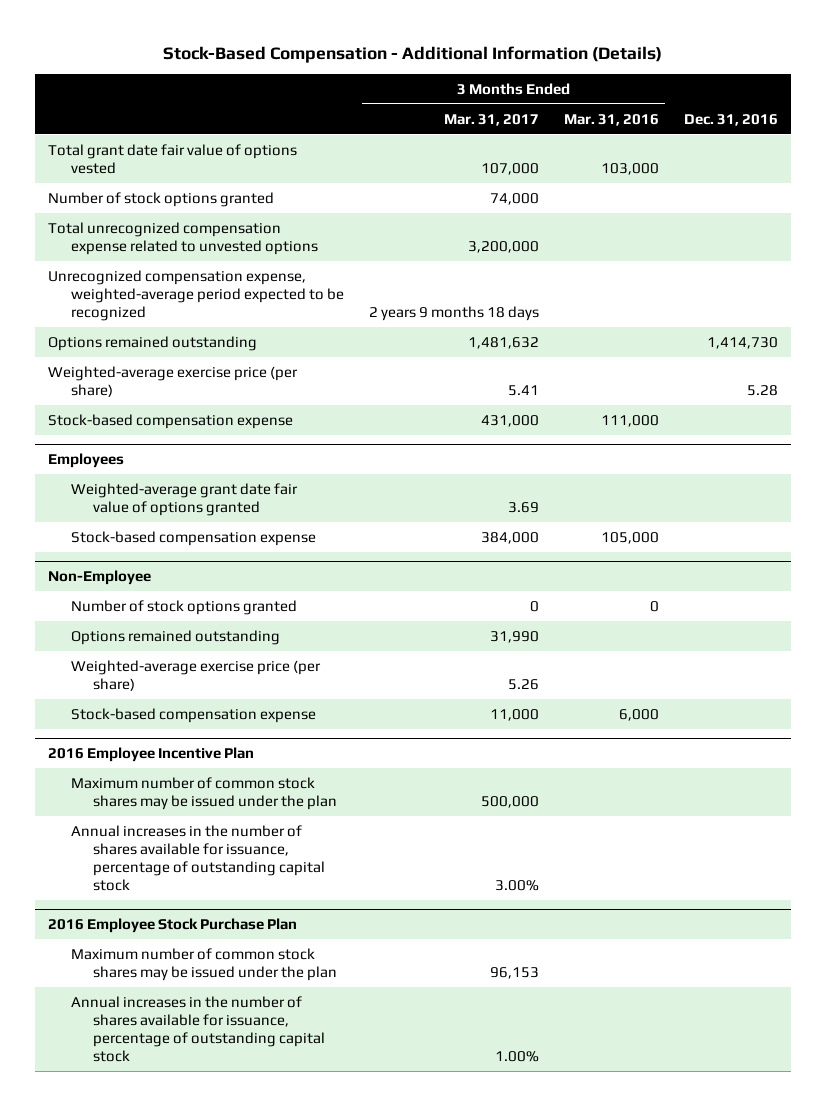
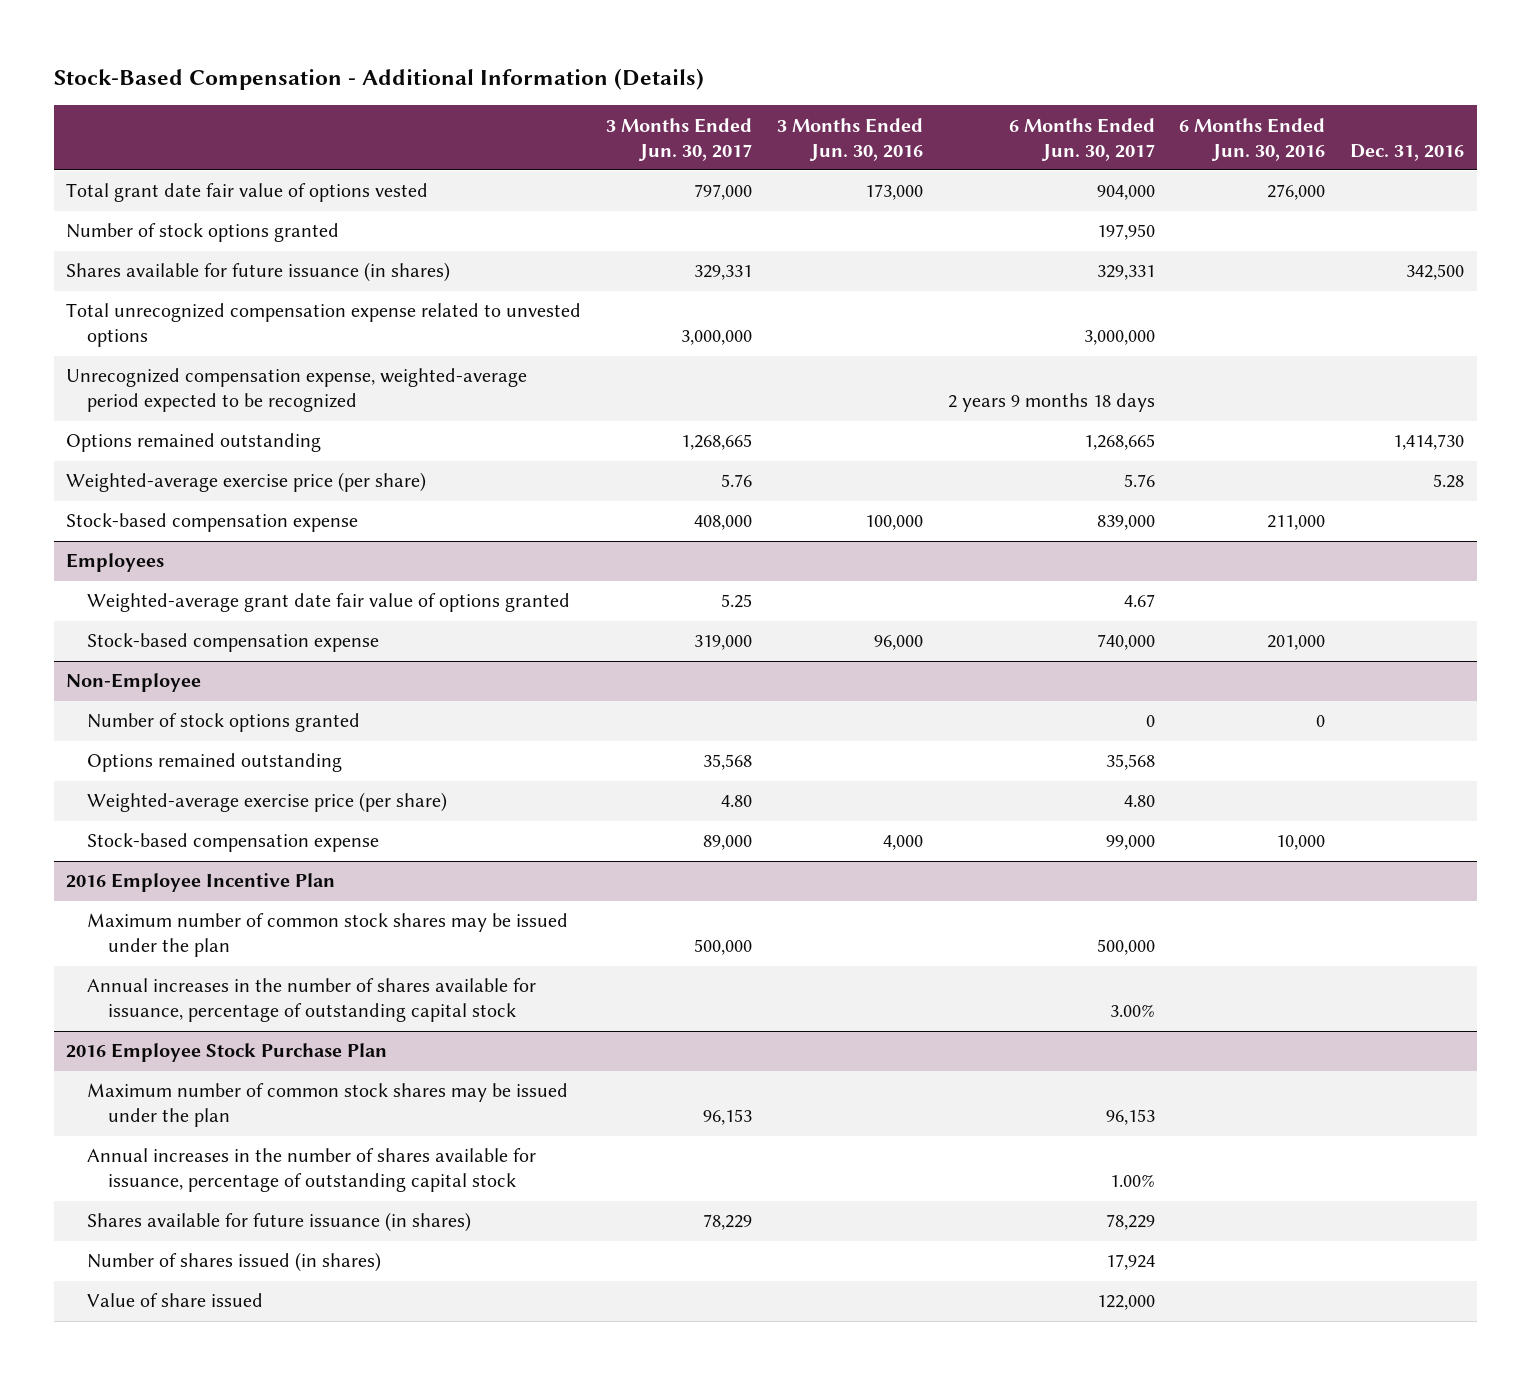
- | 3 Months Ended Mar. 31, 2017 | 3 Months Ended Mar. 31, 2016 | Dec. 31, 2016
+ | 3 Months Ended Jun. 30, 2017 | 3 Months Ended Jun. 30, 2016 | 6 Months Ended Jun. 30, 2017 | 6 Months Ended Jun. 30, 2016 | Dec. 31, 2016
+ Shares available for future issuance (in shares) | 329,331 | | 329,331 | | 342,500
@ 2016 Employee Stock Purchase Plan
+ Shares available for future issuance (in shares) | 78,229 | | 78,229 | |
+ Number of shares issued (in shares) | | | 17,924 | |
+ Value of share issued | | | 122,000 | |

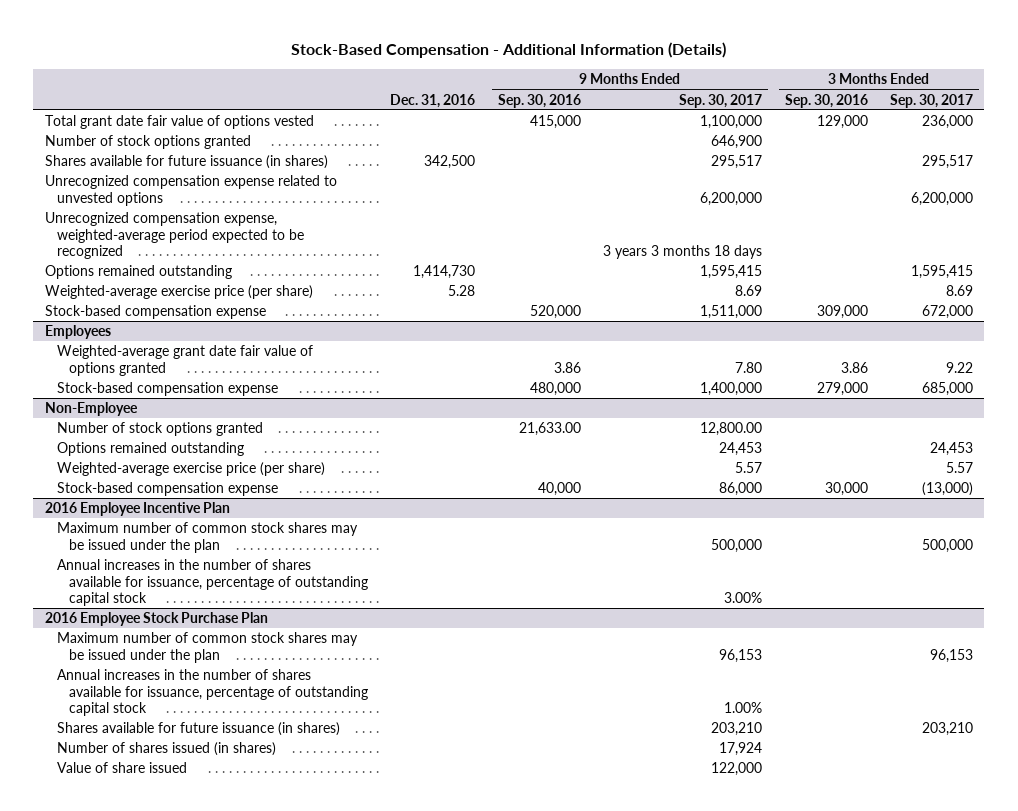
- | 3 Months Ended Jun. 30, 2017 | 3 Months Ended Jun. 30, 2016 | 6 Months Ended Jun. 30, 2017 | 6 Months Ended Jun. 30, 2016 | Dec. 31, 2016
+ | Dec. 31, 2016 | 9 Months Ended Sep. 30, 2016 | 9 Months Ended Sep. 30, 2017 | 3 Months Ended Sep. 30, 2016 | 3 Months Ended Sep. 30, 2017
- Total unrecognized compensation expense related to unvested options | 3,000,000 | | 3,000,000 | |
+ Unrecognized compensation expense related to unvested options | | | 6,200,000 | | 6,200,000

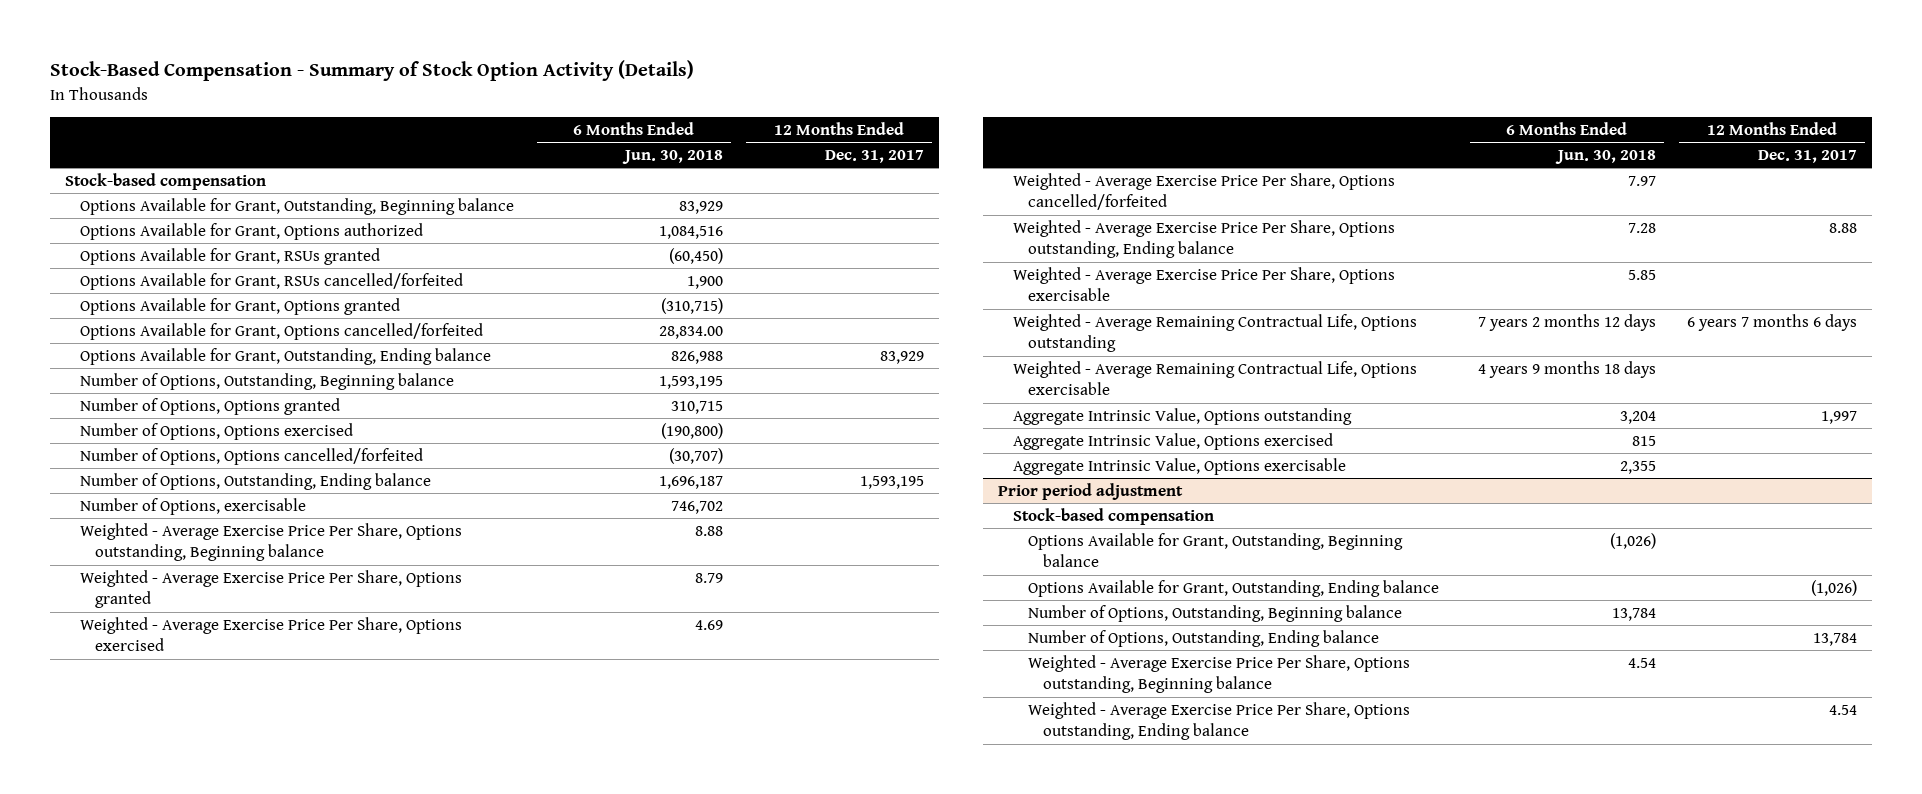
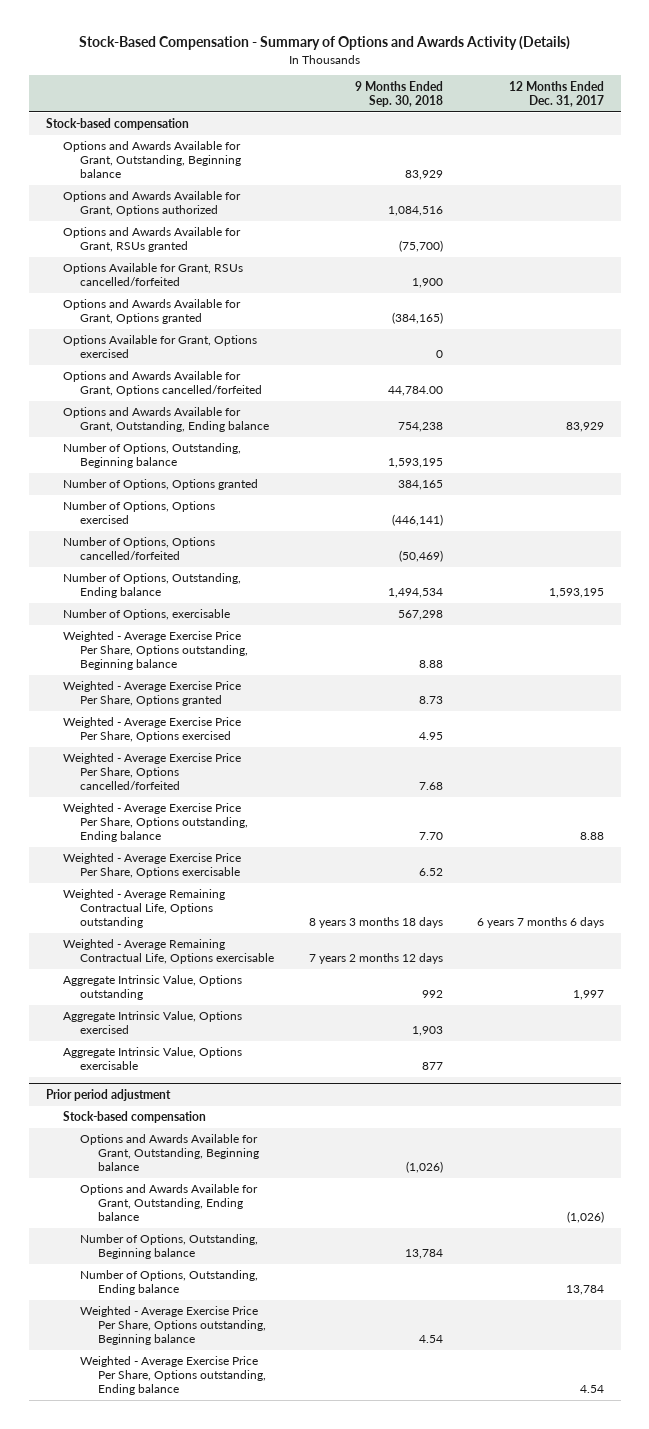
- Stock-Based Compensation - Summary of Stock Option Activity (Details)
+ Stock-Based Compensation - Summary of Options and Awards Activity (Details)
- | 6 Months Ended Jun. 30, 2018 | 12 Months Ended Dec. 31, 2017
+ | 9 Months Ended Sep. 30, 2018 | 12 Months Ended Dec. 31, 2017
- Options Available for Grant, Outstanding, Beginning balance | 83,929 |
- Options Available for Grant, Options authorized | 1,084,516 |
- Options Available for Grant, RSUs granted | (60,450) |
+ Options and Awards Available for Grant, Outstanding, Beginning balance | 83,929 |
+ Options and Awards Available for Grant, Options authorized | 1,084,516 |
+ Options and Awards Available for Grant, RSUs granted | (75,700) |
- Options Available for Grant, Options granted | (310,715) |
- Options Available for Grant, Options cancelled/forfeited | 28,834.00 |
- Options Available for Grant, Outstanding, Ending balance | 826,988 | 83,929
+ Options and Awards Available for Grant, Options granted | (384,165) |
+ Options Available for Grant, Options exercised | 0 |
+ Options and Awards Available for Grant, Options cancelled/forfeited | 44,784.00 |
+ Options and Awards Available for Grant, Outstanding, Ending balance | 754,238 | 83,929
@ Prior period adjustment
- Options Available for Grant, Outstanding, Beginning balance | (1,026) |
- Options Available for Grant, Outstanding, Ending balance | | (1,026)
+ Options and Awards Available for Grant, Outstanding, Beginning balance | (1,026) |
+ Options and Awards Available for Grant, Outstanding, Ending balance | | (1,026)

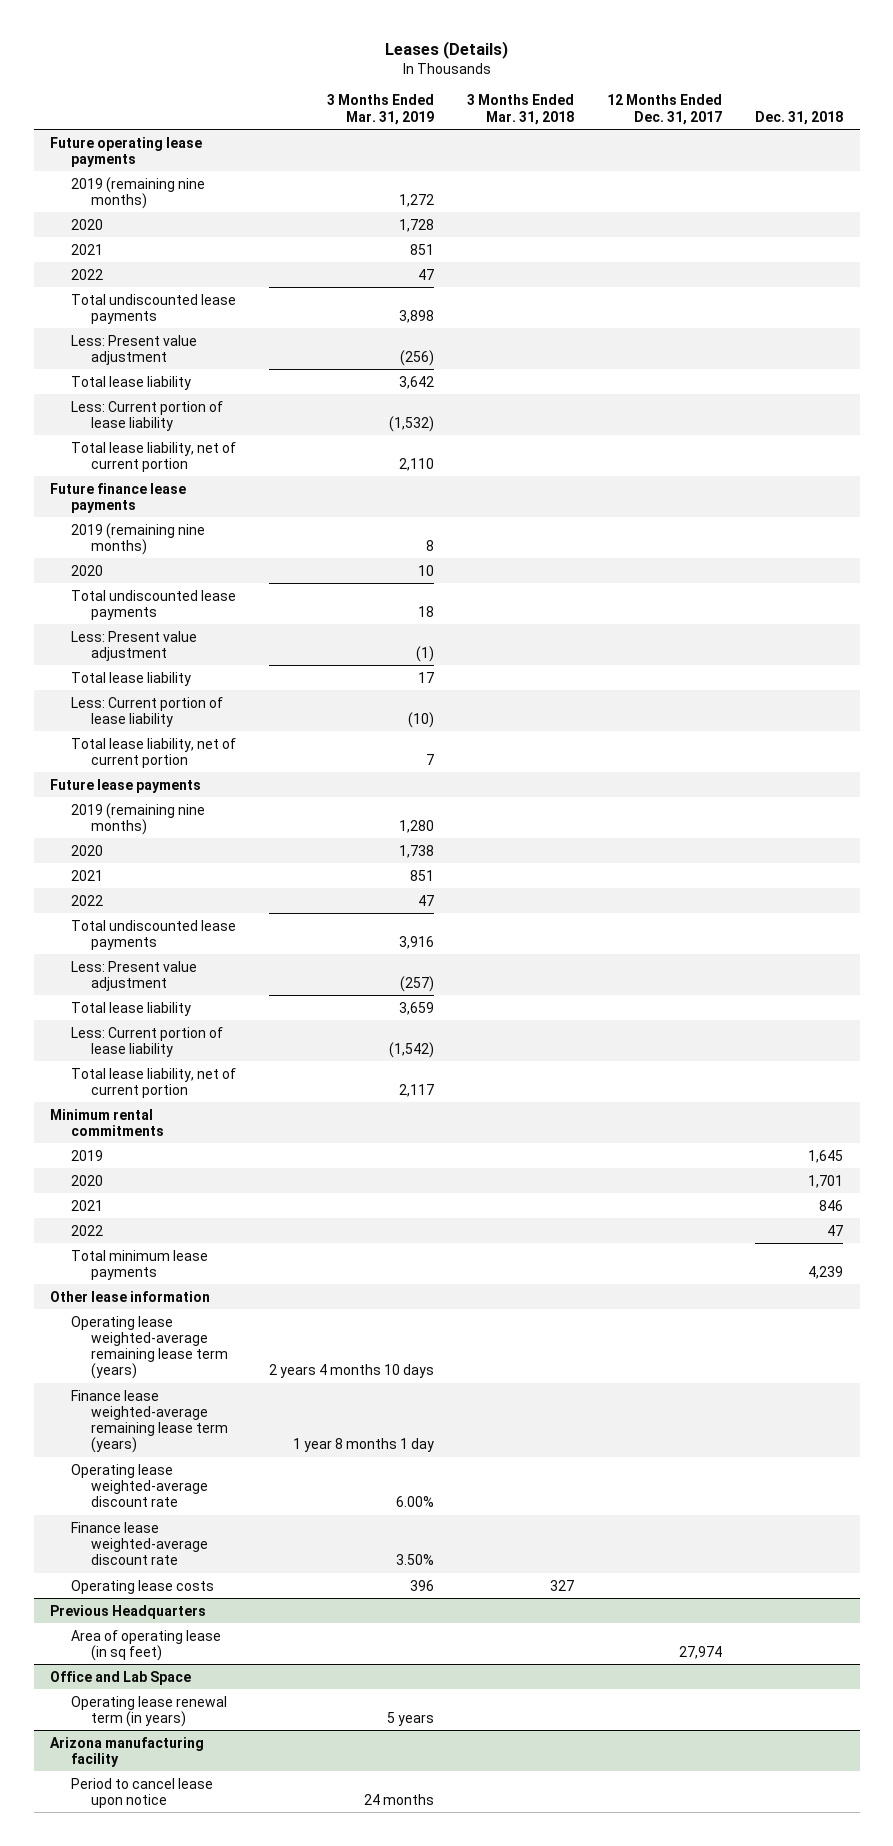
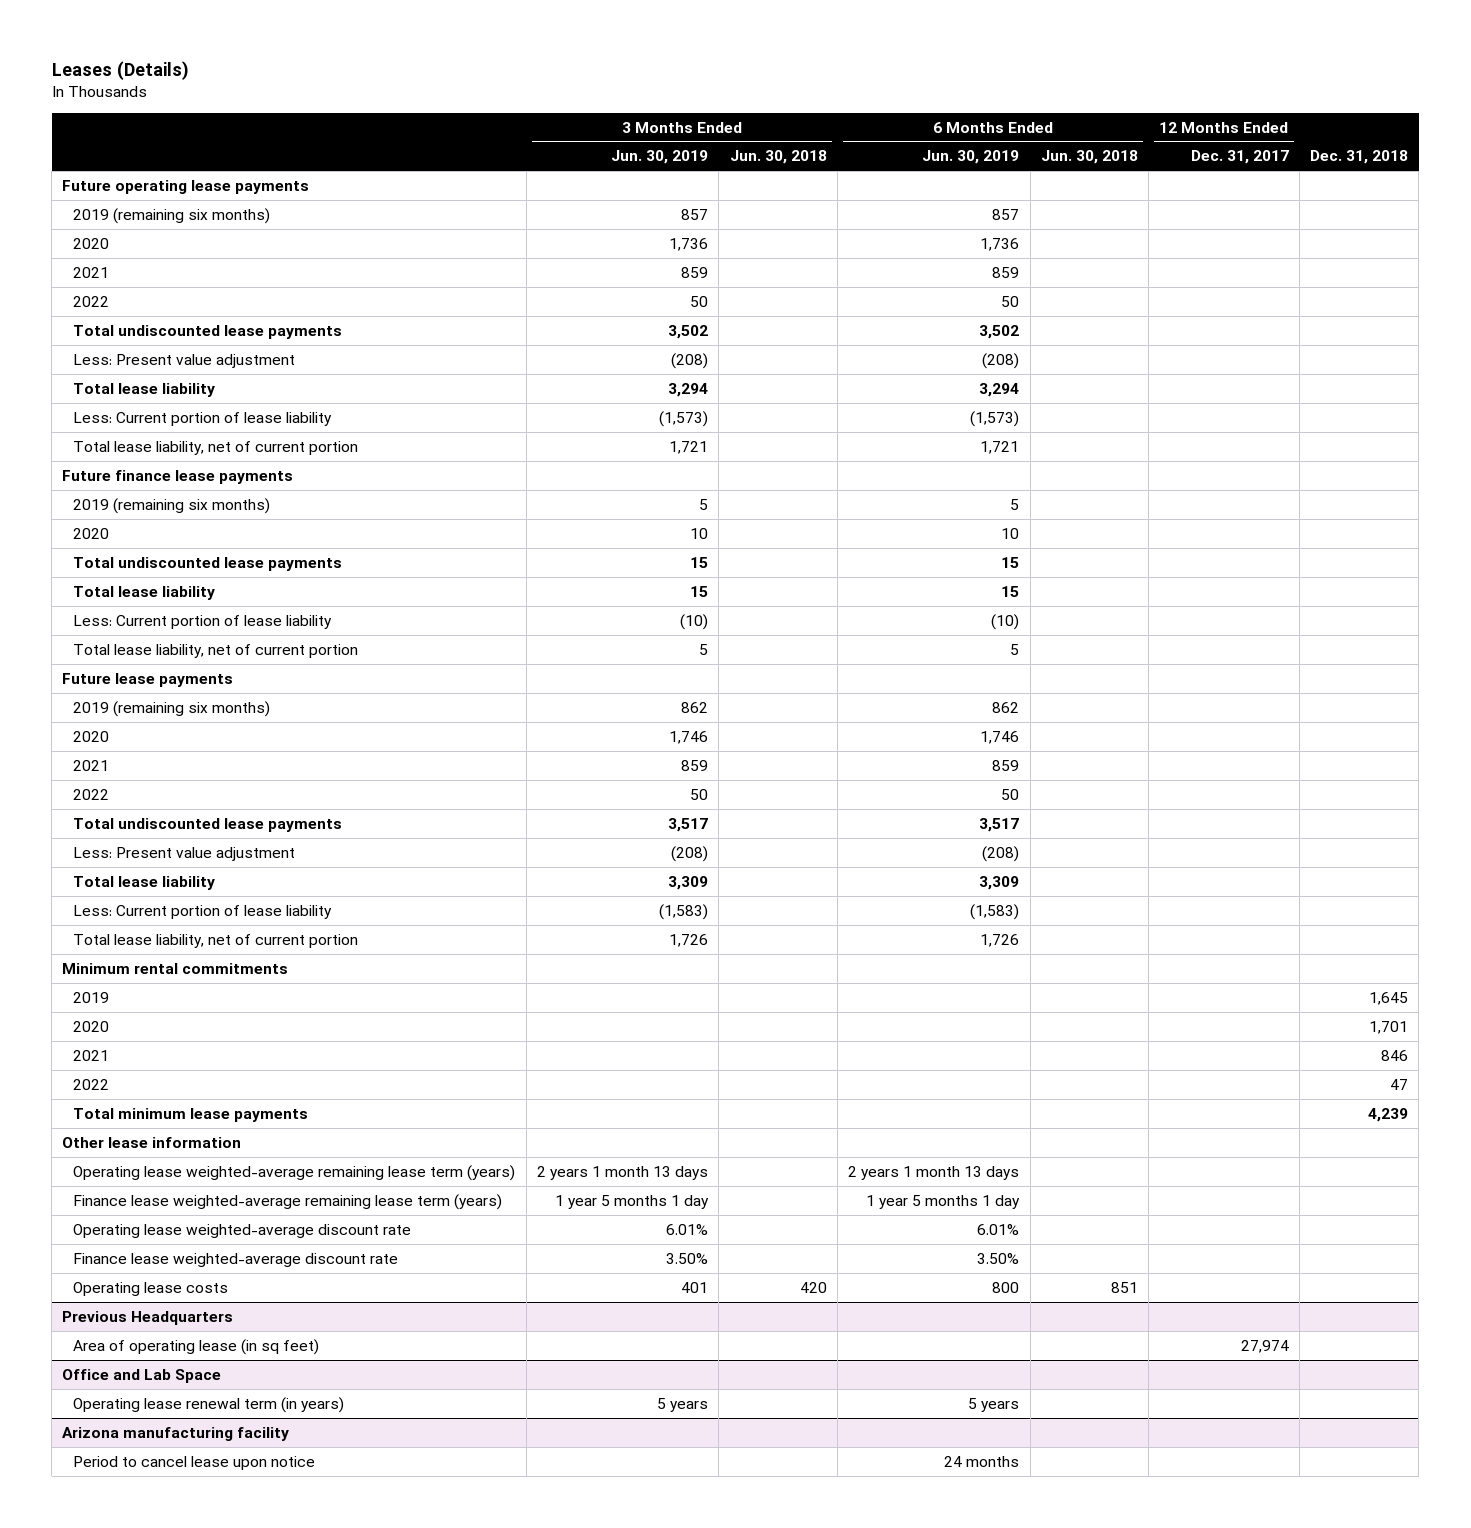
- | 3 Months Ended Mar. 31, 2019 | 3 Months Ended Mar. 31, 2018 | 12 Months Ended Dec. 31, 2017 | Dec. 31, 2018
+ | 3 Months Ended Jun. 30, 2019 | 3 Months Ended Jun. 30, 2018 | 6 Months Ended Jun. 30, 2019 | 6 Months Ended Jun. 30, 2018 | 12 Months Ended Dec. 31, 2017 | Dec. 31, 2018
- 2019 (remaining nine months) | 1,272 | | |
+ 2019 (remaining six months) | 857 | | 857 | | |
- 2019 (remaining nine months) | 8 | | |
+ 2019 (remaining six months) | 5 | | 5 | | |
- Less: Present value adjustment | (1) | | |
- 2019 (remaining nine months) | 1,280 | | |
+ 2019 (remaining six months) | 862 | | 862 | | |

